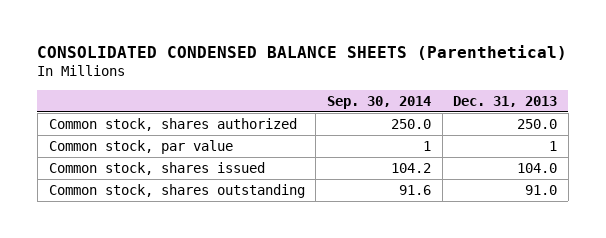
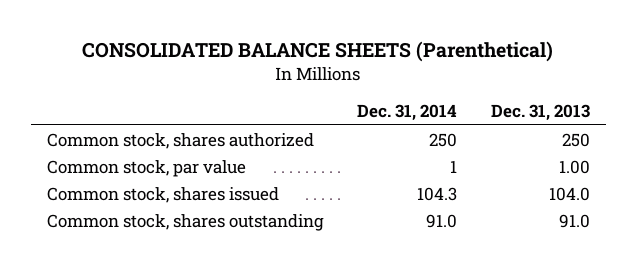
- CONSOLIDATED CONDENSED BALANCE SHEETS (Parenthetical)
+ CONSOLIDATED BALANCE SHEETS (Parenthetical)
- | Sep. 30, 2014 | Dec. 31, 2013
+ | Dec. 31, 2014 | Dec. 31, 2013
- Common stock, shares authorized | 250.0 | 250.0
- Common stock, par value | 1 | 1
+ Common stock, shares authorized | 250 | 250
+ Common stock, par value | 1 | 1.00

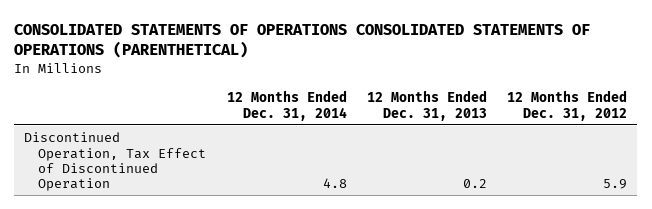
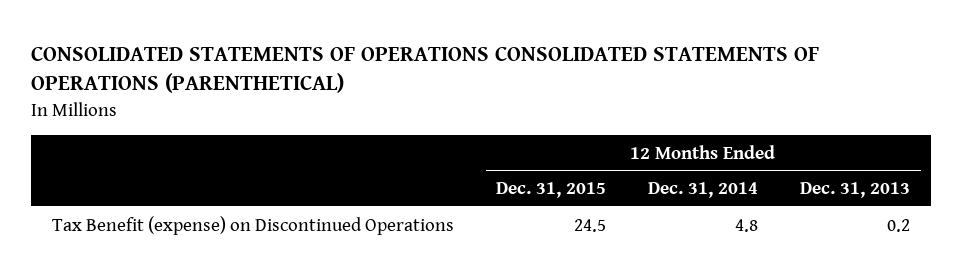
- | 12 Months Ended Dec. 31, 2014 | 12 Months Ended Dec. 31, 2013 | 12 Months Ended Dec. 31, 2012
+ | 12 Months Ended Dec. 31, 2015 | 12 Months Ended Dec. 31, 2014 | 12 Months Ended Dec. 31, 2013
- Discontinued Operation, Tax Effect of Discontinued Operation | 4.8 | 0.2 | 5.9
+ Tax Benefit (expense) on Discontinued Operations | 24.5 | 4.8 | 0.2

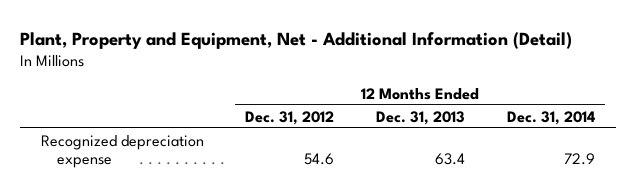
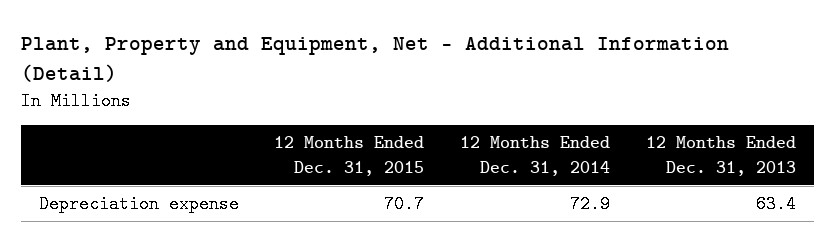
- | 12 Months Ended Dec. 31, 2012 | 12 Months Ended Dec. 31, 2013 | 12 Months Ended Dec. 31, 2014
+ | 12 Months Ended Dec. 31, 2015 | 12 Months Ended Dec. 31, 2014 | 12 Months Ended Dec. 31, 2013
- Recognized depreciation expense | 54.6 | 63.4 | 72.9
+ Depreciation expense | 70.7 | 72.9 | 63.4

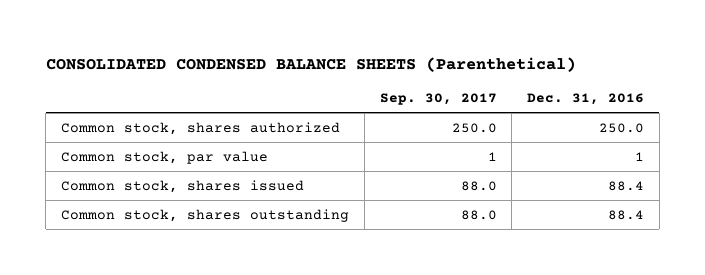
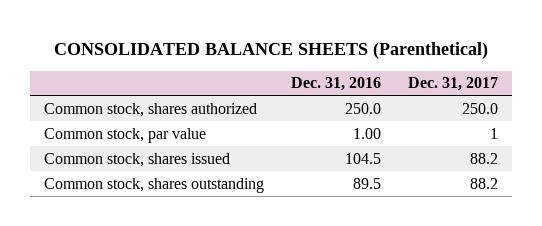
- CONSOLIDATED CONDENSED BALANCE SHEETS (Parenthetical)
+ CONSOLIDATED BALANCE SHEETS (Parenthetical)
- | Sep. 30, 2017 | Dec. 31, 2016
+ | Dec. 31, 2016 | Dec. 31, 2017
- Common stock, par value | 1 | 1
- Common stock, shares issued | 88.0 | 88.4
- Common stock, shares outstanding | 88.0 | 88.4
+ Common stock, par value | 1.00 | 1
+ Common stock, shares issued | 104.5 | 88.2
+ Common stock, shares outstanding | 89.5 | 88.2

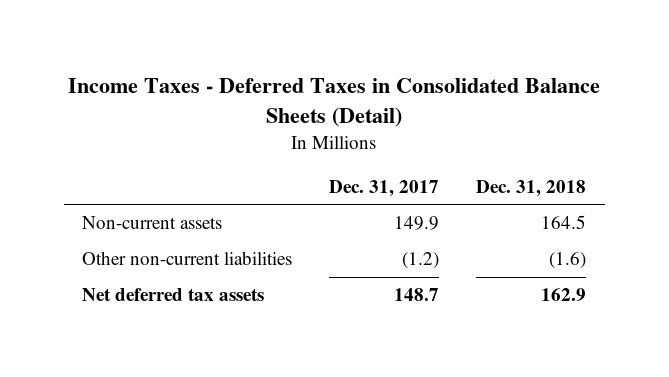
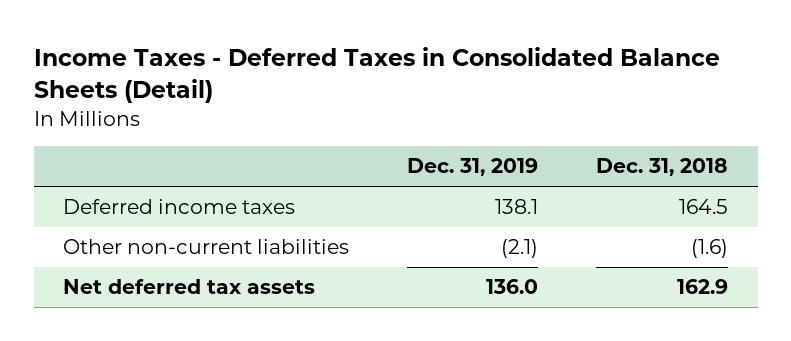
- | Dec. 31, 2017 | Dec. 31, 2018
+ | Dec. 31, 2019 | Dec. 31, 2018
- Non-current assets | 149.9 | 164.5
+ Deferred income taxes | 138.1 | 164.5

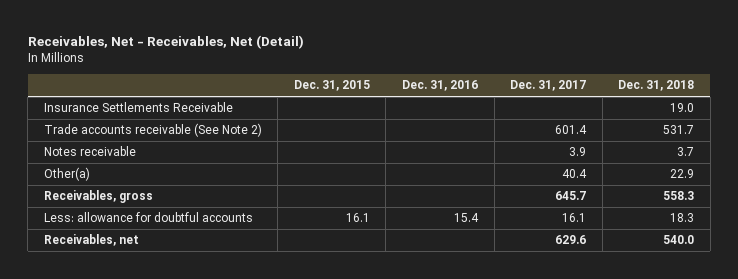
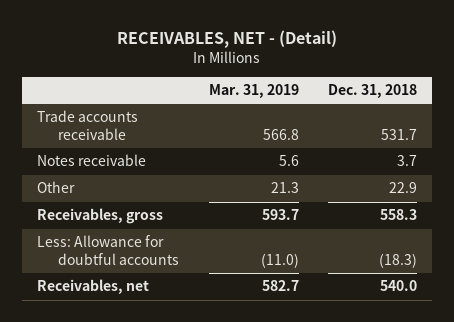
- Receivables, Net - Receivables, Net (Detail)
+ RECEIVABLES, NET - (Detail)
- | Dec. 31, 2015 | Dec. 31, 2016 | Dec. 31, 2017 | Dec. 31, 2018
+ | Mar. 31, 2019 | Dec. 31, 2018
- Insurance Settlements Receivable | | | | 19.0
- Trade accounts receivable (See Note 2) | | | 601.4 | 531.7
+ Trade accounts receivable | 566.8 | 531.7
- Other(a) | | | 40.4 | 22.9
+ Other | 21.3 | 22.9
- Less: allowance for doubtful accounts | 16.1 | 15.4 | 16.1 | 18.3
+ Less: Allowance for doubtful accounts | (11.0) | (18.3)

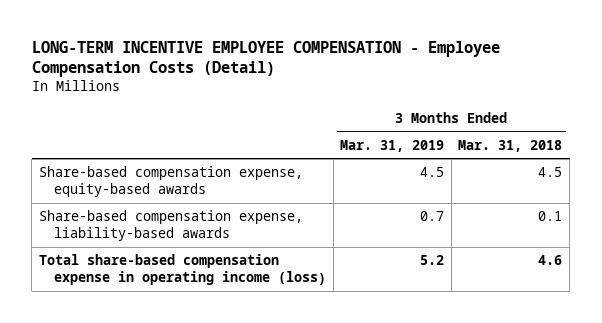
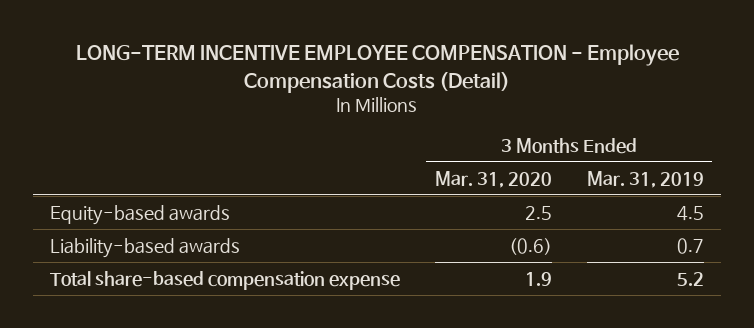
- | 3 Months Ended Mar. 31, 2019 | 3 Months Ended Mar. 31, 2018
+ | 3 Months Ended Mar. 31, 2020 | 3 Months Ended Mar. 31, 2019
- Share-based compensation expense, equity-based awards | 4.5 | 4.5
- Share-based compensation expense, liability-based awards | 0.7 | 0.1
- Total share-based compensation expense in operating income (loss) | 5.2 | 4.6
+ Equity-based awards | 2.5 | 4.5
+ Liability-based awards | (0.6) | 0.7
+ Total share-based compensation expense | 1.9 | 5.2

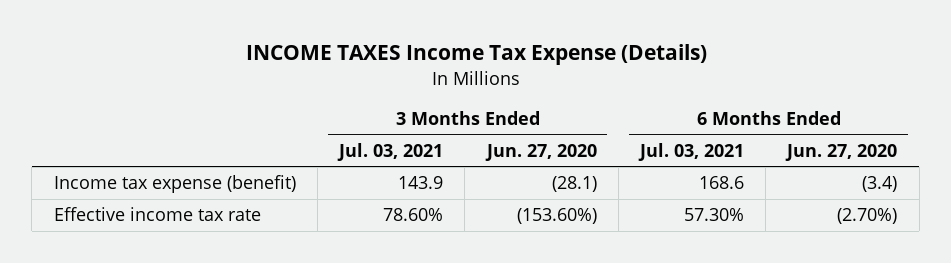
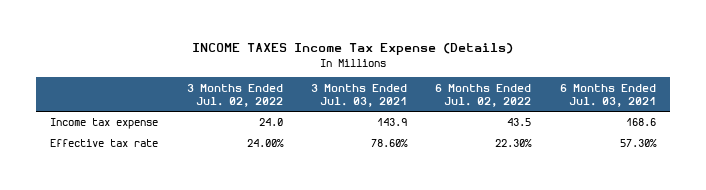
- | 3 Months Ended Jul. 03, 2021 | 3 Months Ended Jun. 27, 2020 | 6 Months Ended Jul. 03, 2021 | 6 Months Ended Jun. 27, 2020
+ | 3 Months Ended Jul. 02, 2022 | 3 Months Ended Jul. 03, 2021 | 6 Months Ended Jul. 02, 2022 | 6 Months Ended Jul. 03, 2021
- Income tax expense (benefit) | 143.9 | (28.1) | 168.6 | (3.4)
- Effective income tax rate | 78.60% | (153.60%) | 57.30% | (2.70%)
+ Income tax expense | 24.0 | 143.9 | 43.5 | 168.6
+ Effective tax rate | 24.00% | 78.60% | 22.30% | 57.30%

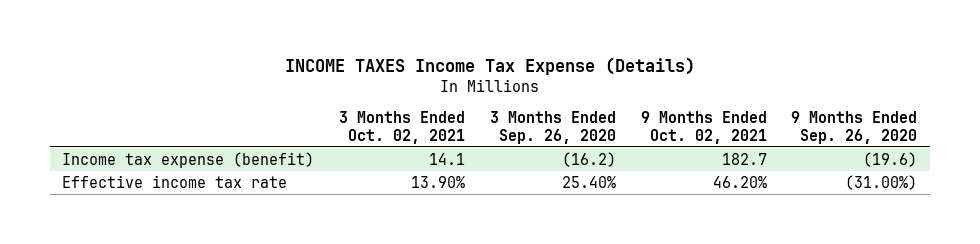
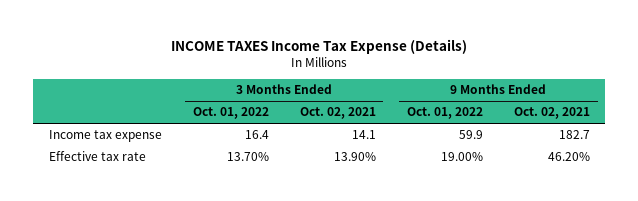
- | 3 Months Ended Oct. 02, 2021 | 3 Months Ended Sep. 26, 2020 | 9 Months Ended Oct. 02, 2021 | 9 Months Ended Sep. 26, 2020
+ | 3 Months Ended Oct. 01, 2022 | 3 Months Ended Oct. 02, 2021 | 9 Months Ended Oct. 01, 2022 | 9 Months Ended Oct. 02, 2021
- Income tax expense (benefit) | 14.1 | (16.2) | 182.7 | (19.6)
- Effective income tax rate | 13.90% | 25.40% | 46.20% | (31.00%)
+ Income tax expense | 16.4 | 14.1 | 59.9 | 182.7
+ Effective tax rate | 13.70% | 13.90% | 19.00% | 46.20%

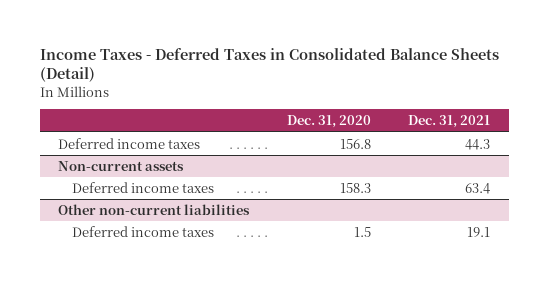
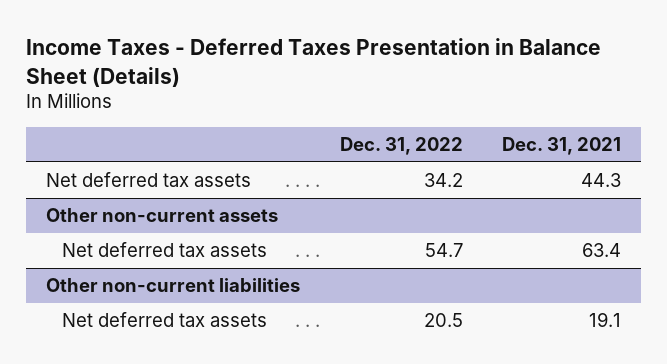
- Income Taxes - Deferred Taxes in Consolidated Balance Sheets (Detail)
+ Income Taxes - Deferred Taxes Presentation in Balance Sheet (Details)
- | Dec. 31, 2020 | Dec. 31, 2021
+ | Dec. 31, 2022 | Dec. 31, 2021
- Deferred income taxes | 156.8 | 44.3
- Non-current assets
- Deferred income taxes | 158.3 | 63.4
+ Net deferred tax assets | 34.2 | 44.3
+ Other non-current assets
+ Net deferred tax assets | 54.7 | 63.4
@ Other non-current liabilities
- Deferred income taxes | 1.5 | 19.1
+ Net deferred tax assets | 20.5 | 19.1

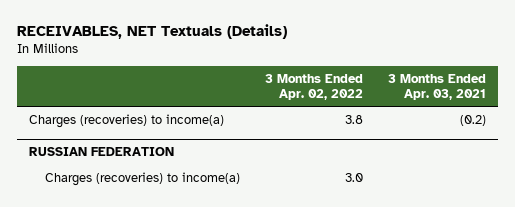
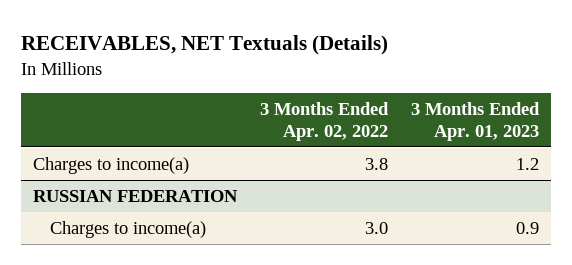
- | 3 Months Ended Apr. 02, 2022 | 3 Months Ended Apr. 03, 2021
+ | 3 Months Ended Apr. 02, 2022 | 3 Months Ended Apr. 01, 2023
- Charges (recoveries) to income(a) | 3.8 | (0.2)
+ Charges to income(a) | 3.8 | 1.2
@ RUSSIAN FEDERATION
- Charges (recoveries) to income(a) | 3.0 |
+ Charges to income(a) | 3.0 | 0.9

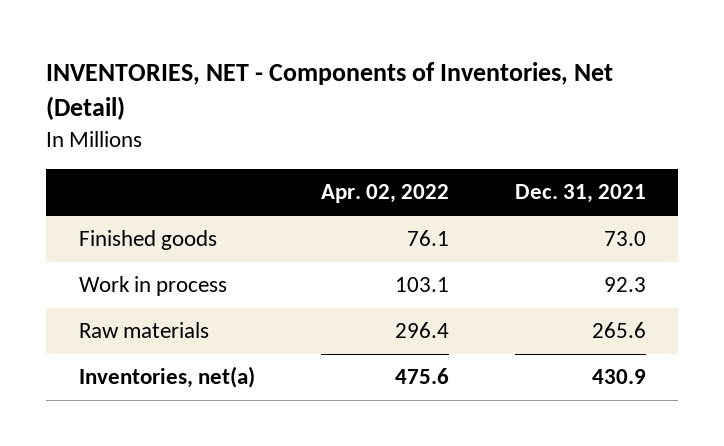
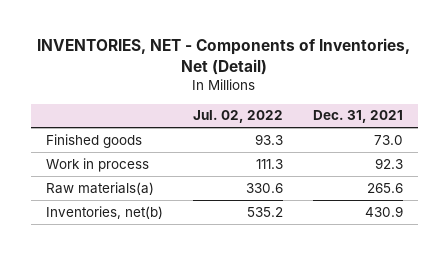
- | Apr. 02, 2022 | Dec. 31, 2021
+ | Jul. 02, 2022 | Dec. 31, 2021
- Raw materials | 296.4 | 265.6
- Inventories, net(a) | 475.6 | 430.9
+ Raw materials(a) | 330.6 | 265.6
+ Inventories, net(b) | 535.2 | 430.9

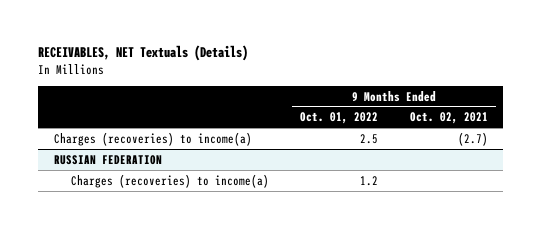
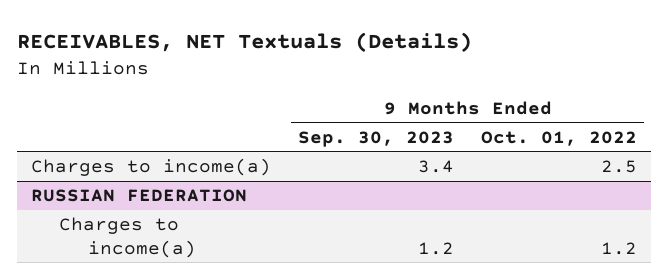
- | 9 Months Ended Oct. 01, 2022 | 9 Months Ended Oct. 02, 2021
+ | 9 Months Ended Sep. 30, 2023 | 9 Months Ended Oct. 01, 2022
- Charges (recoveries) to income(a) | 2.5 | (2.7)
+ Charges to income(a) | 3.4 | 2.5
@ RUSSIAN FEDERATION
- Charges (recoveries) to income(a) | 1.2 |
+ Charges to income(a) | 1.2 | 1.2

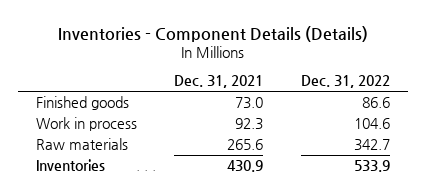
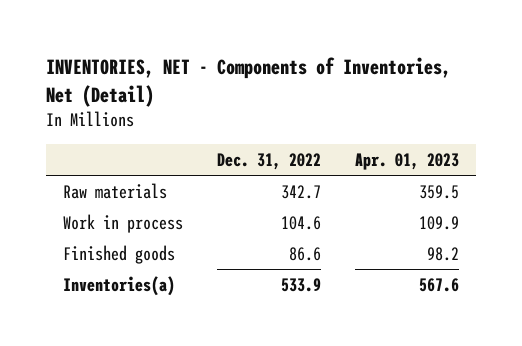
- Inventories - Component Details (Details)
+ INVENTORIES, NET - Components of Inventories, Net (Detail)
- | Dec. 31, 2021 | Dec. 31, 2022
+ | Dec. 31, 2022 | Apr. 01, 2023
- Inventories | 430.9 | 533.9
moved down: Work in process | 104.6 | 109.9
moved down: Finished goods | 86.6 | 98.2
+ Inventories(a) | 533.9 | 567.6

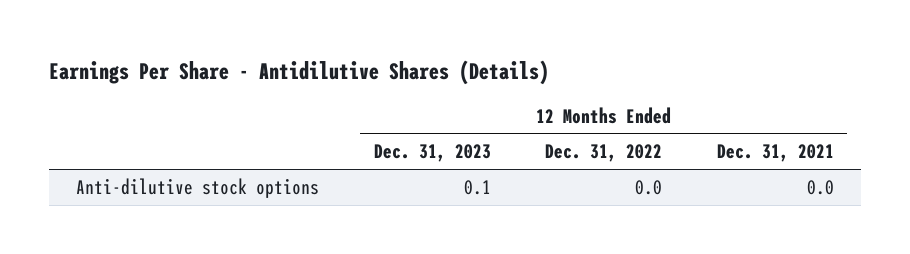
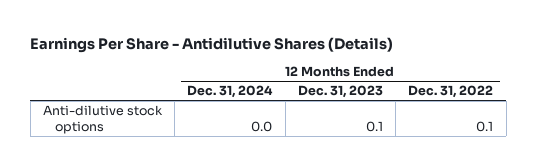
- | 12 Months Ended Dec. 31, 2023 | 12 Months Ended Dec. 31, 2022 | 12 Months Ended Dec. 31, 2021
+ | 12 Months Ended Dec. 31, 2024 | 12 Months Ended Dec. 31, 2023 | 12 Months Ended Dec. 31, 2022
- Anti-dilutive stock options | 0.1 | 0.0 | 0.0
+ Anti-dilutive stock options | 0.0 | 0.1 | 0.1

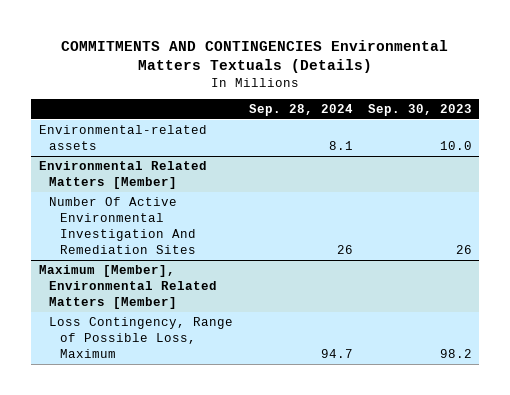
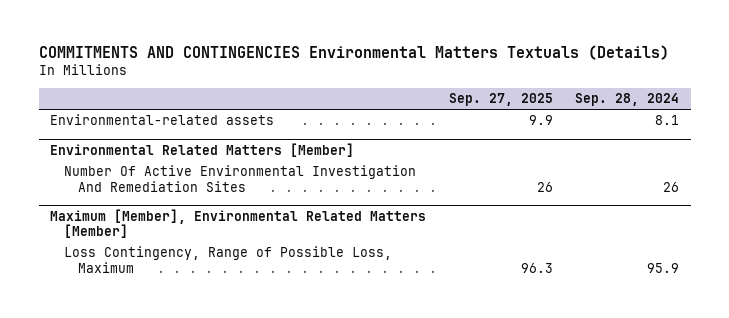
- | Sep. 28, 2024 | Sep. 30, 2023
+ | Sep. 27, 2025 | Sep. 28, 2024
@ Maximum [Member], Environmental Related Matters [Member]
- Loss Contingency, Range of Possible Loss, Maximum | 94.7 | 98.2
+ Loss Contingency, Range of Possible Loss, Maximum | 96.3 | 95.9

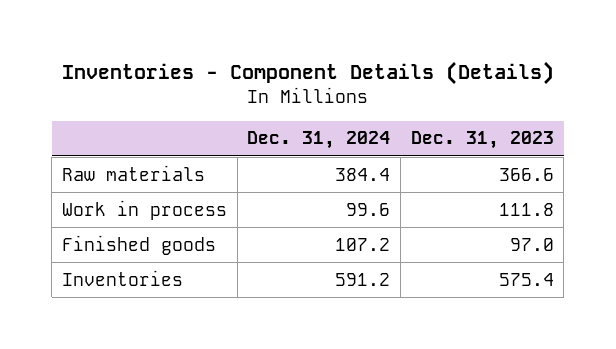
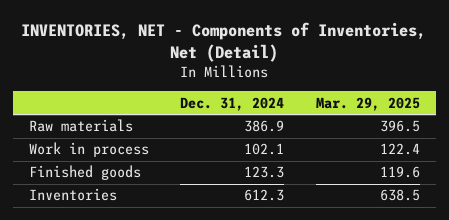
- Inventories - Component Details (Details)
+ INVENTORIES, NET - Components of Inventories, Net (Detail)
- | Dec. 31, 2024 | Dec. 31, 2023
+ | Dec. 31, 2024 | Mar. 29, 2025
- Raw materials | 384.4 | 366.6
- Work in process | 99.6 | 111.8
- Finished goods | 107.2 | 97.0
- Inventories | 591.2 | 575.4
+ Raw materials | 386.9 | 396.5
+ Work in process | 102.1 | 122.4
+ Finished goods | 123.3 | 119.6
+ Inventories | 612.3 | 638.5

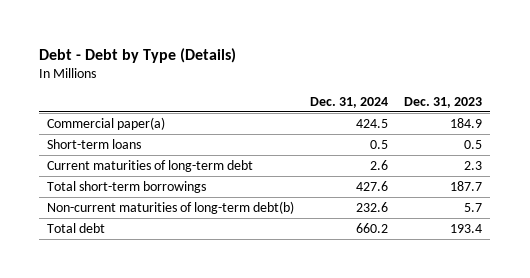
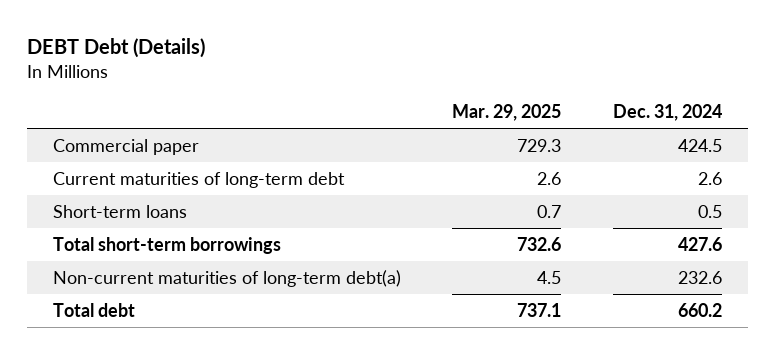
- Debt - Debt by Type (Details)
+ DEBT Debt (Details)
- | Dec. 31, 2024 | Dec. 31, 2023
+ | Mar. 29, 2025 | Dec. 31, 2024
- Commercial paper(a) | 424.5 | 184.9
+ Commercial paper | 729.3 | 424.5
moved down: Short-term loans | 0.7 | 0.5
- Non-current maturities of long-term debt(b) | 232.6 | 5.7
+ Non-current maturities of long-term debt(a) | 4.5 | 232.6

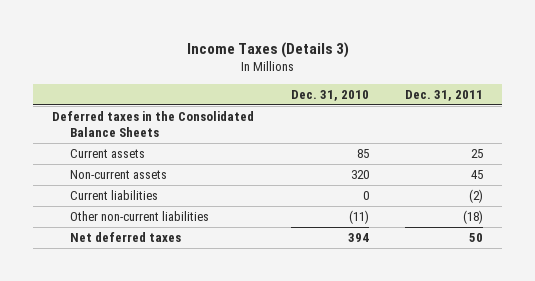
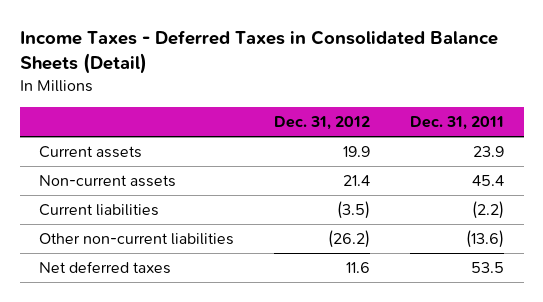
- Income Taxes (Details 3)
+ Income Taxes - Deferred Taxes in Consolidated Balance Sheets (Detail)
- | Dec. 31, 2010 | Dec. 31, 2011
+ | Dec. 31, 2012 | Dec. 31, 2011
- Deferred taxes in the Consolidated Balance Sheets
- Current assets | 85 | 25
- Non-current assets | 320 | 45
- Current liabilities | 0 | (2)
- Other non-current liabilities | (11) | (18)
- Net deferred taxes | 394 | 50
+ Current assets | 19.9 | 23.9
+ Non-current assets | 21.4 | 45.4
+ Current liabilities | (3.5) | (2.2)
+ Other non-current liabilities | (26.2) | (13.6)
+ Net deferred taxes | 11.6 | 53.5

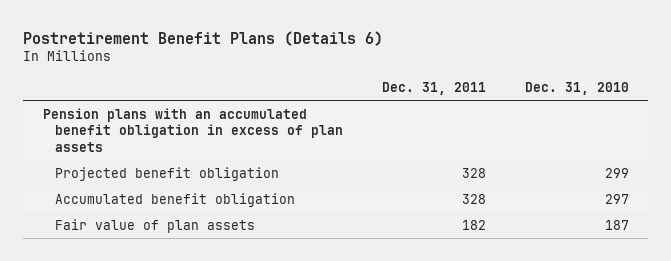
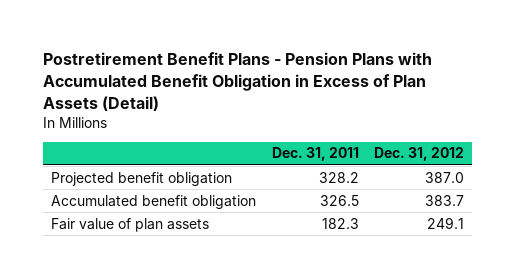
- Postretirement Benefit Plans (Details 6)
+ Postretirement Benefit Plans - Pension Plans with Accumulated Benefit Obligation in Excess of Plan Assets (Detail)
- | Dec. 31, 2011 | Dec. 31, 2010
+ | Dec. 31, 2011 | Dec. 31, 2012
- Pension plans with an accumulated benefit obligation in excess of plan assets
- Projected benefit obligation | 328 | 299
- Accumulated benefit obligation | 328 | 297
- Fair value of plan assets | 182 | 187
+ Projected benefit obligation | 328.2 | 387.0
+ Accumulated benefit obligation | 326.5 | 383.7
+ Fair value of plan assets | 182.3 | 249.1

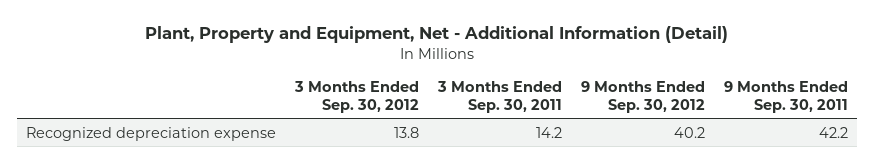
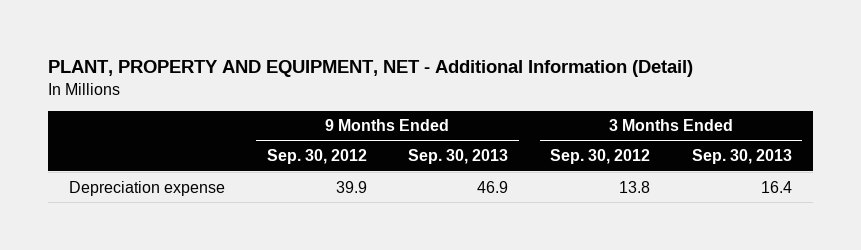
- Plant, Property and Equipment, Net - Additional Information (Detail)
+ PLANT, PROPERTY AND EQUIPMENT, NET - Additional Information (Detail)
- | 3 Months Ended Sep. 30, 2012 | 3 Months Ended Sep. 30, 2011 | 9 Months Ended Sep. 30, 2012 | 9 Months Ended Sep. 30, 2011
+ | 9 Months Ended Sep. 30, 2012 | 9 Months Ended Sep. 30, 2013 | 3 Months Ended Sep. 30, 2012 | 3 Months Ended Sep. 30, 2013
- Recognized depreciation expense | 13.8 | 14.2 | 40.2 | 42.2
+ Depreciation expense | 39.9 | 46.9 | 13.8 | 16.4

